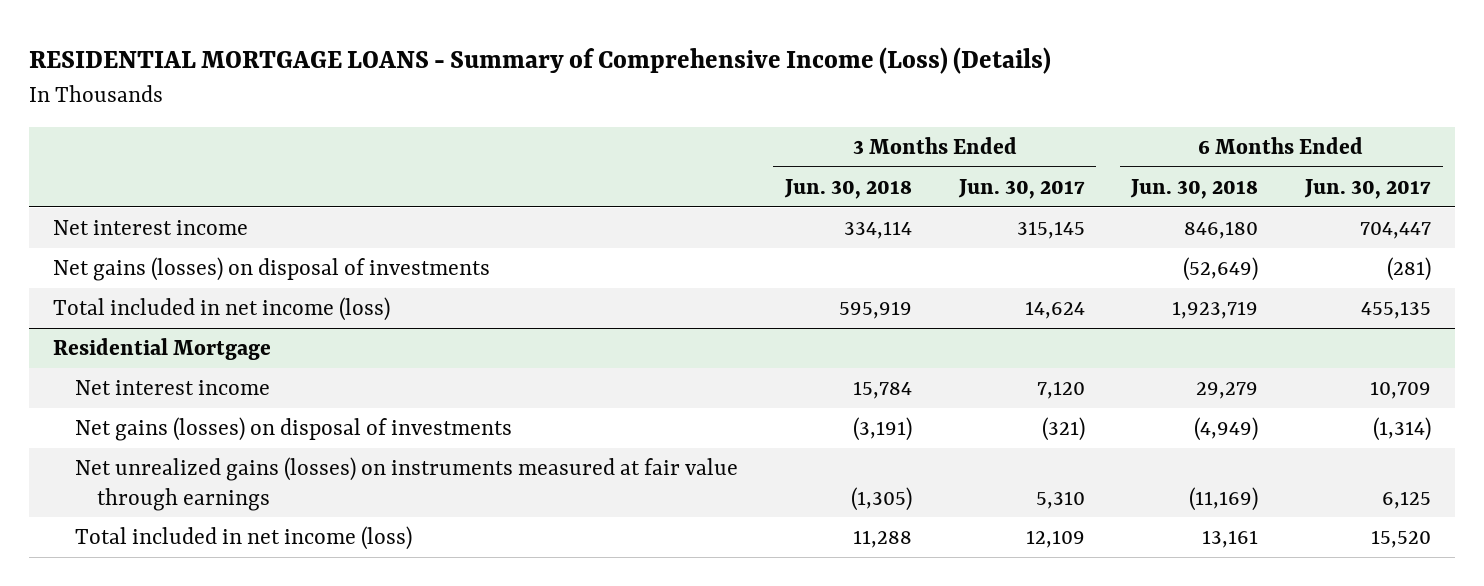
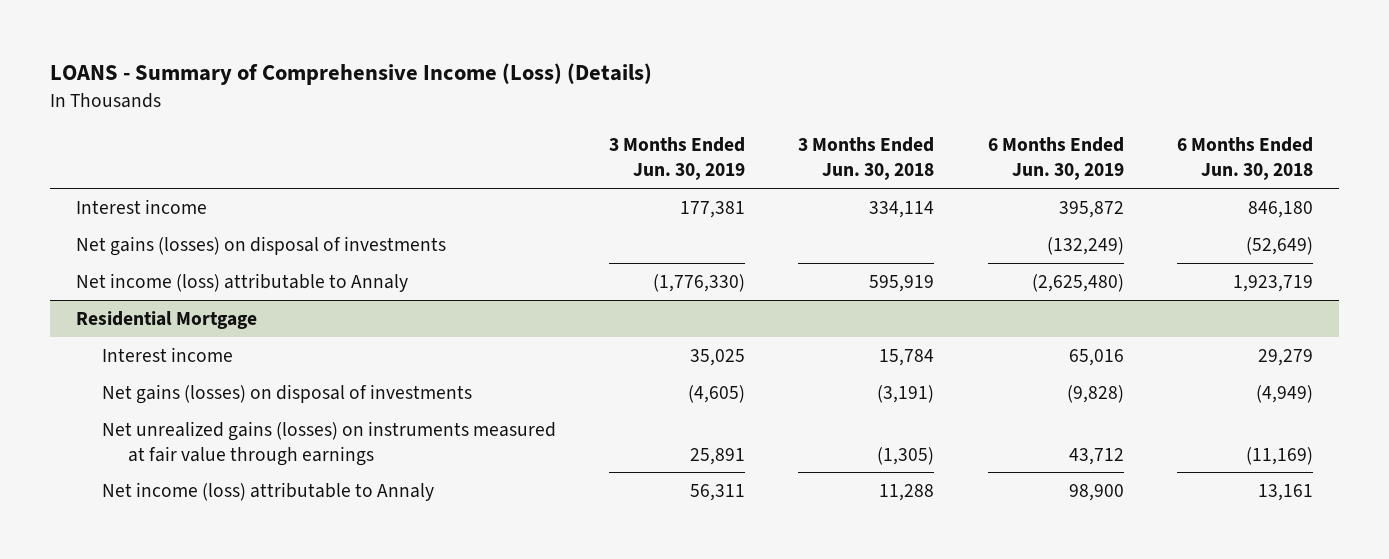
- RESIDENTIAL MORTGAGE LOANS - Summary of Comprehensive Income (Loss) (Details)
+ LOANS - Summary of Comprehensive Income (Loss) (Details)
- | 3 Months Ended Jun. 30, 2018 | 3 Months Ended Jun. 30, 2017 | 6 Months Ended Jun. 30, 2018 | 6 Months Ended Jun. 30, 2017
+ | 3 Months Ended Jun. 30, 2019 | 3 Months Ended Jun. 30, 2018 | 6 Months Ended Jun. 30, 2019 | 6 Months Ended Jun. 30, 2018
- Net interest income | 334,114 | 315,145 | 846,180 | 704,447
+ Interest income | 177,381 | 334,114 | 395,872 | 846,180
- Total included in net income (loss) | 595,919 | 14,624 | 1,923,719 | 455,135
+ Net income (loss) attributable to Annaly | (1,776,330) | 595,919 | (2,625,480) | 1,923,719
@ Residential Mortgage
- Net interest income | 15,784 | 7,120 | 29,279 | 10,709
+ Interest income | 35,025 | 15,784 | 65,016 | 29,279
- Total included in net income (loss) | 11,288 | 12,109 | 13,161 | 15,520
+ Net income (loss) attributable to Annaly | 56,311 | 11,288 | 98,900 | 13,161

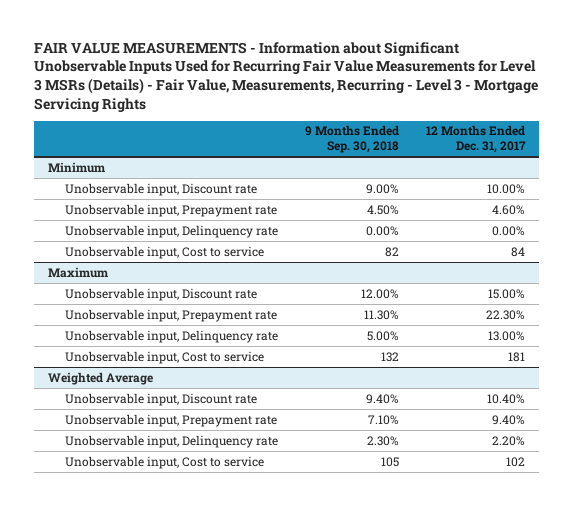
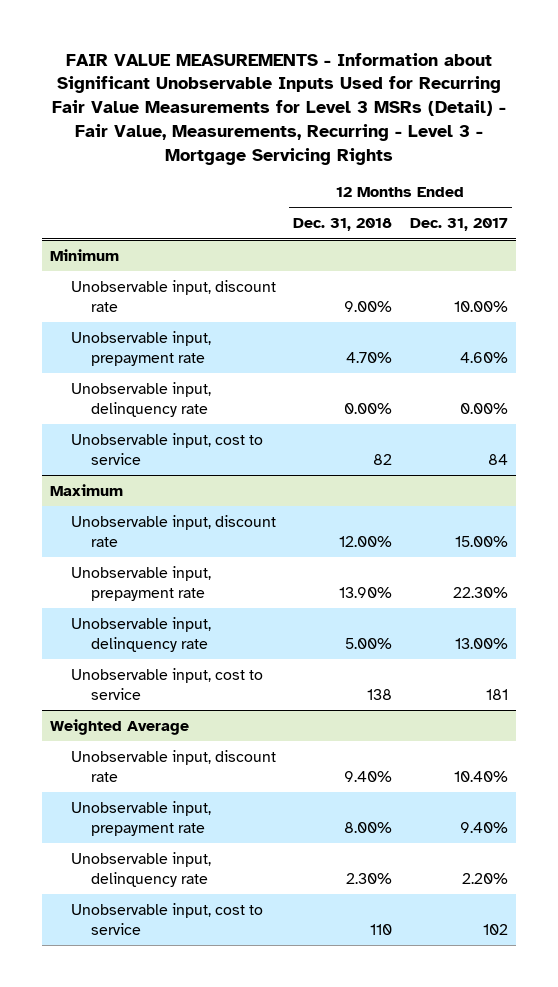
- FAIR VALUE MEASUREMENTS - Information about Significant Unobservable Inputs Used for Recurring Fair Value Measurements for Level 3 MSRs (Details) - Fair Value, Measurements, Recurring - Level 3 - Mortgage Servicing Rights
+ FAIR VALUE MEASUREMENTS - Information about Significant Unobservable Inputs Used for Recurring Fair Value Measurements for Level 3 MSRs (Detail) - Fair Value, Measurements, Recurring - Level 3 - Mortgage Servicing Rights
- | 9 Months Ended Sep. 30, 2018 | 12 Months Ended Dec. 31, 2017
+ | 12 Months Ended Dec. 31, 2018 | 12 Months Ended Dec. 31, 2017
@ Minimum
- Unobservable input, Discount rate | 9.00% | 10.00%
- Unobservable input, Prepayment rate | 4.50% | 4.60%
- Unobservable input, Delinquency rate | 0.00% | 0.00%
- Unobservable input, Cost to service | 82 | 84
+ Unobservable input, discount rate | 9.00% | 10.00%
+ Unobservable input, prepayment rate | 4.70% | 4.60%
+ Unobservable input, delinquency rate | 0.00% | 0.00%
+ Unobservable input, cost to service | 82 | 84
@ Maximum
- Unobservable input, Discount rate | 12.00% | 15.00%
- Unobservable input, Prepayment rate | 11.30% | 22.30%
- Unobservable input, Delinquency rate | 5.00% | 13.00%
- Unobservable input, Cost to service | 132 | 181
+ Unobservable input, discount rate | 12.00% | 15.00%
+ Unobservable input, prepayment rate | 13.90% | 22.30%
+ Unobservable input, delinquency rate | 5.00% | 13.00%
+ Unobservable input, cost to service | 138 | 181
@ Weighted Average
- Unobservable input, Discount rate | 9.40% | 10.40%
- Unobservable input, Prepayment rate | 7.10% | 9.40%
- Unobservable input, Delinquency rate | 2.30% | 2.20%
- Unobservable input, Cost to service | 105 | 102
+ Unobservable input, discount rate | 9.40% | 10.40%
+ Unobservable input, prepayment rate | 8.00% | 9.40%
+ Unobservable input, delinquency rate | 2.30% | 2.20%
+ Unobservable input, cost to service | 110 | 102

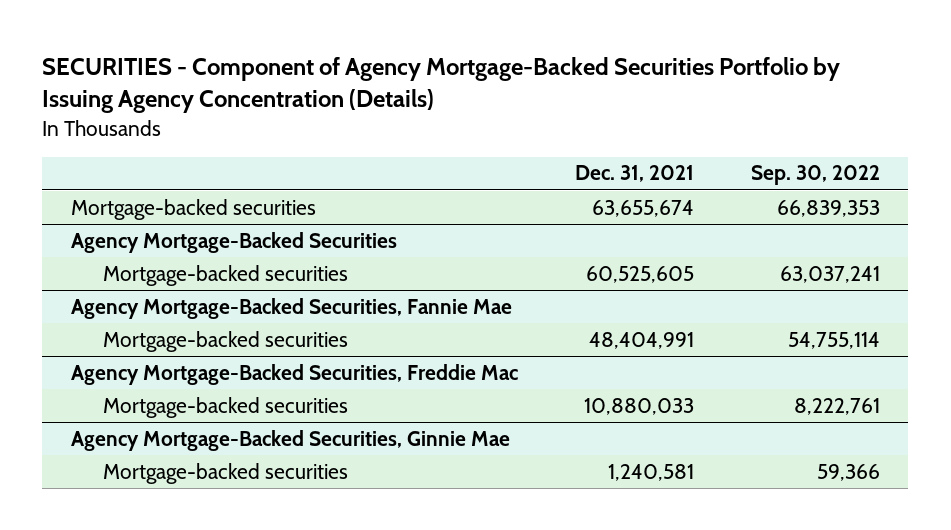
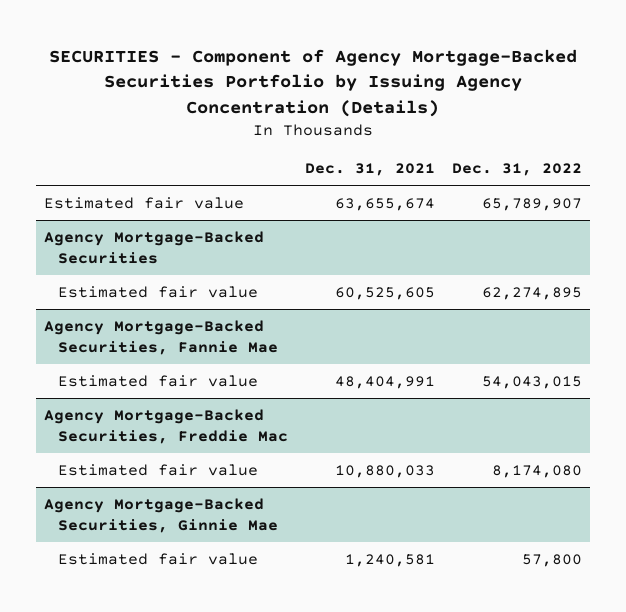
- | Dec. 31, 2021 | Sep. 30, 2022
+ | Dec. 31, 2021 | Dec. 31, 2022
- Mortgage-backed securities | 63,655,674 | 66,839,353
+ Estimated fair value | 63,655,674 | 65,789,907
@ Agency Mortgage-Backed Securities
- Mortgage-backed securities | 60,525,605 | 63,037,241
+ Estimated fair value | 60,525,605 | 62,274,895
@ Agency Mortgage-Backed Securities, Fannie Mae
- Mortgage-backed securities | 48,404,991 | 54,755,114
+ Estimated fair value | 48,404,991 | 54,043,015
@ Agency Mortgage-Backed Securities, Freddie Mac
- Mortgage-backed securities | 10,880,033 | 8,222,761
+ Estimated fair value | 10,880,033 | 8,174,080
@ Agency Mortgage-Backed Securities, Ginnie Mae
- Mortgage-backed securities | 1,240,581 | 59,366
+ Estimated fair value | 1,240,581 | 57,800

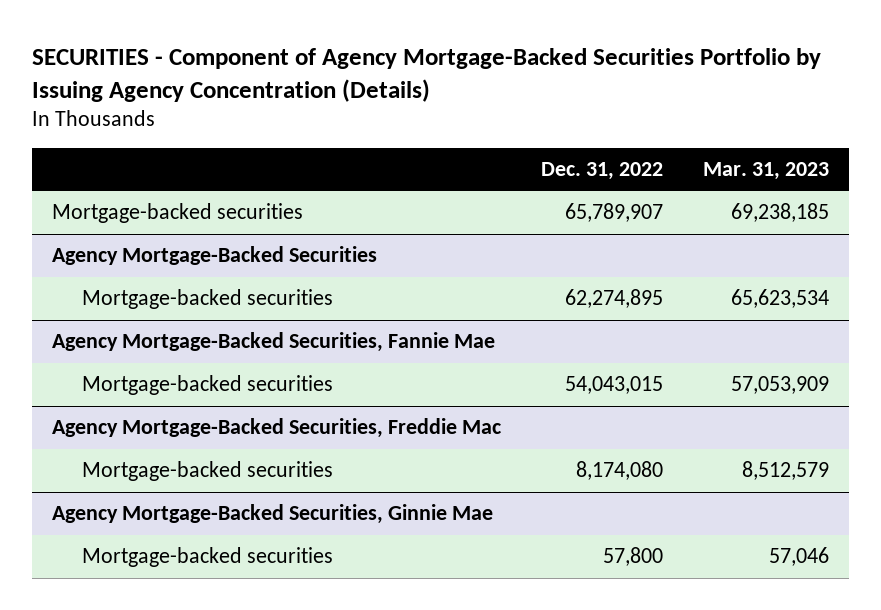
- | Dec. 31, 2021 | Dec. 31, 2022
+ | Dec. 31, 2022 | Mar. 31, 2023
- Estimated fair value | 63,655,674 | 65,789,907
+ Mortgage-backed securities | 65,789,907 | 69,238,185
@ Agency Mortgage-Backed Securities
- Estimated fair value | 60,525,605 | 62,274,895
+ Mortgage-backed securities | 62,274,895 | 65,623,534
@ Agency Mortgage-Backed Securities, Fannie Mae
- Estimated fair value | 48,404,991 | 54,043,015
+ Mortgage-backed securities | 54,043,015 | 57,053,909
@ Agency Mortgage-Backed Securities, Freddie Mac
- Estimated fair value | 10,880,033 | 8,174,080
+ Mortgage-backed securities | 8,174,080 | 8,512,579
@ Agency Mortgage-Backed Securities, Ginnie Mae
- Estimated fair value | 1,240,581 | 57,800
+ Mortgage-backed securities | 57,800 | 57,046

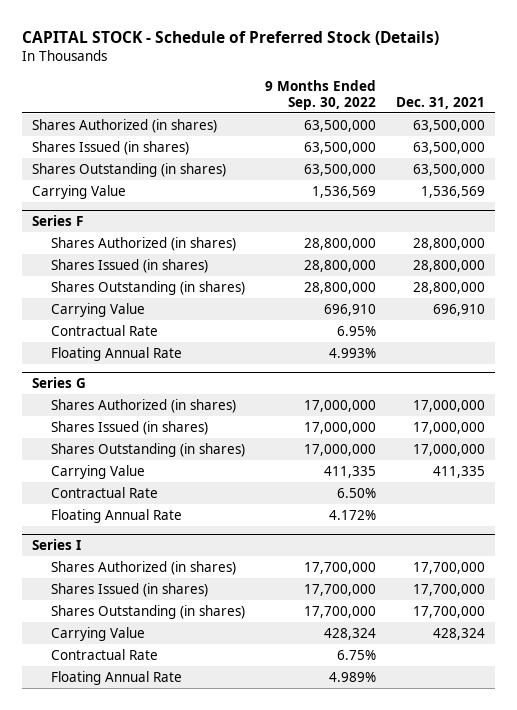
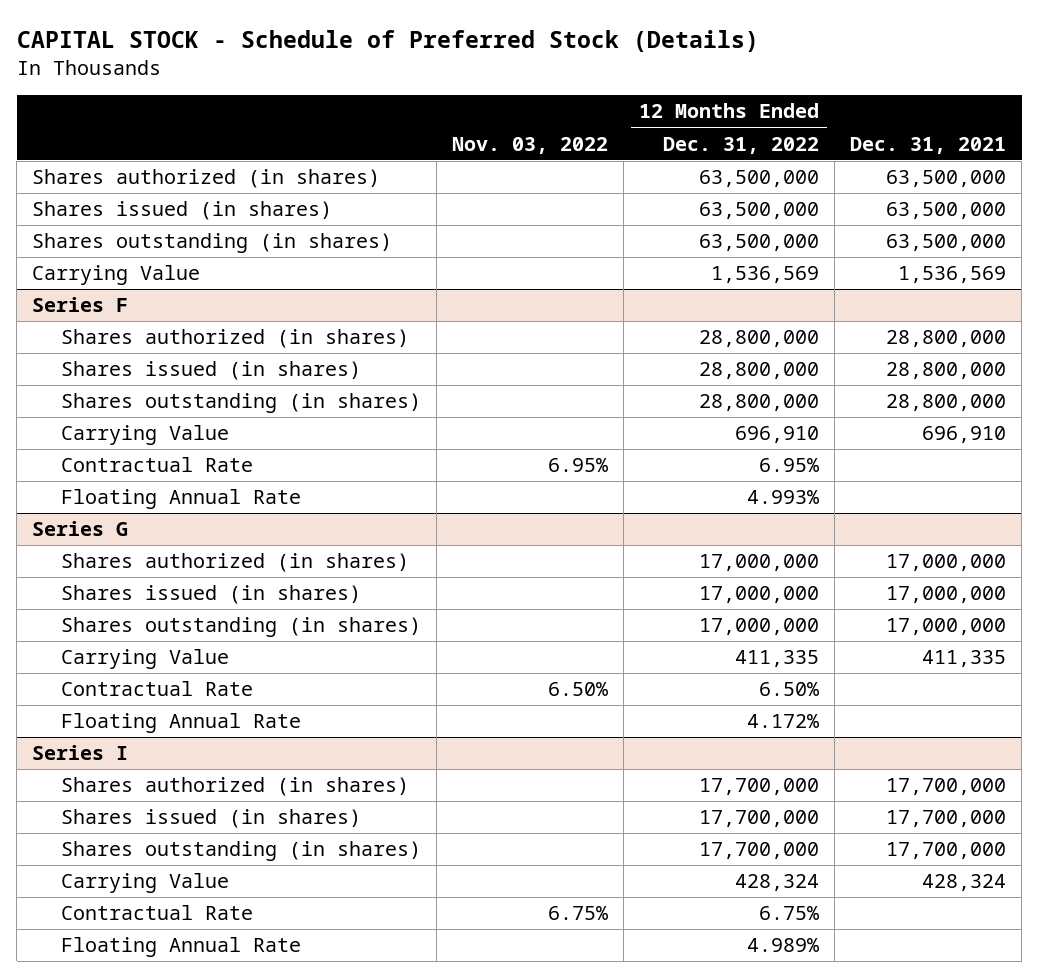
- | 9 Months Ended Sep. 30, 2022 | Dec. 31, 2021
+ | Nov. 03, 2022 | 12 Months Ended Dec. 31, 2022 | Dec. 31, 2021
- Shares Authorized (in shares) | 63,500,000 | 63,500,000
- Shares Issued (in shares) | 63,500,000 | 63,500,000
- Shares Outstanding (in shares) | 63,500,000 | 63,500,000
+ Shares authorized (in shares) | | 63,500,000 | 63,500,000
+ Shares issued (in shares) | | 63,500,000 | 63,500,000
+ Shares outstanding (in shares) | | 63,500,000 | 63,500,000
@ Series F
- Shares Authorized (in shares) | 28,800,000 | 28,800,000
- Shares Issued (in shares) | 28,800,000 | 28,800,000
- Shares Outstanding (in shares) | 28,800,000 | 28,800,000
+ Shares authorized (in shares) | | 28,800,000 | 28,800,000
+ Shares issued (in shares) | | 28,800,000 | 28,800,000
+ Shares outstanding (in shares) | | 28,800,000 | 28,800,000
@ Series G
- Shares Authorized (in shares) | 17,000,000 | 17,000,000
- Shares Issued (in shares) | 17,000,000 | 17,000,000
- Shares Outstanding (in shares) | 17,000,000 | 17,000,000
+ Shares authorized (in shares) | | 17,000,000 | 17,000,000
+ Shares issued (in shares) | | 17,000,000 | 17,000,000
+ Shares outstanding (in shares) | | 17,000,000 | 17,000,000
@ Series I
- Shares Authorized (in shares) | 17,700,000 | 17,700,000
- Shares Issued (in shares) | 17,700,000 | 17,700,000
- Shares Outstanding (in shares) | 17,700,000 | 17,700,000
+ Shares authorized (in shares) | | 17,700,000 | 17,700,000
+ Shares issued (in shares) | | 17,700,000 | 17,700,000
+ Shares outstanding (in shares) | | 17,700,000 | 17,700,000

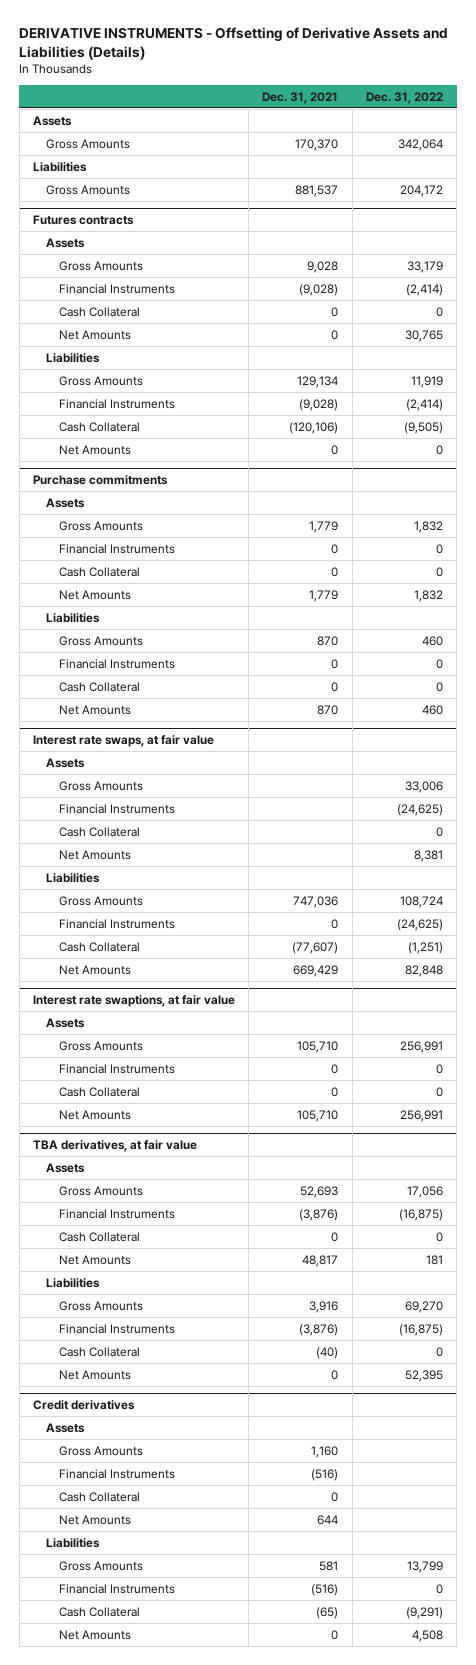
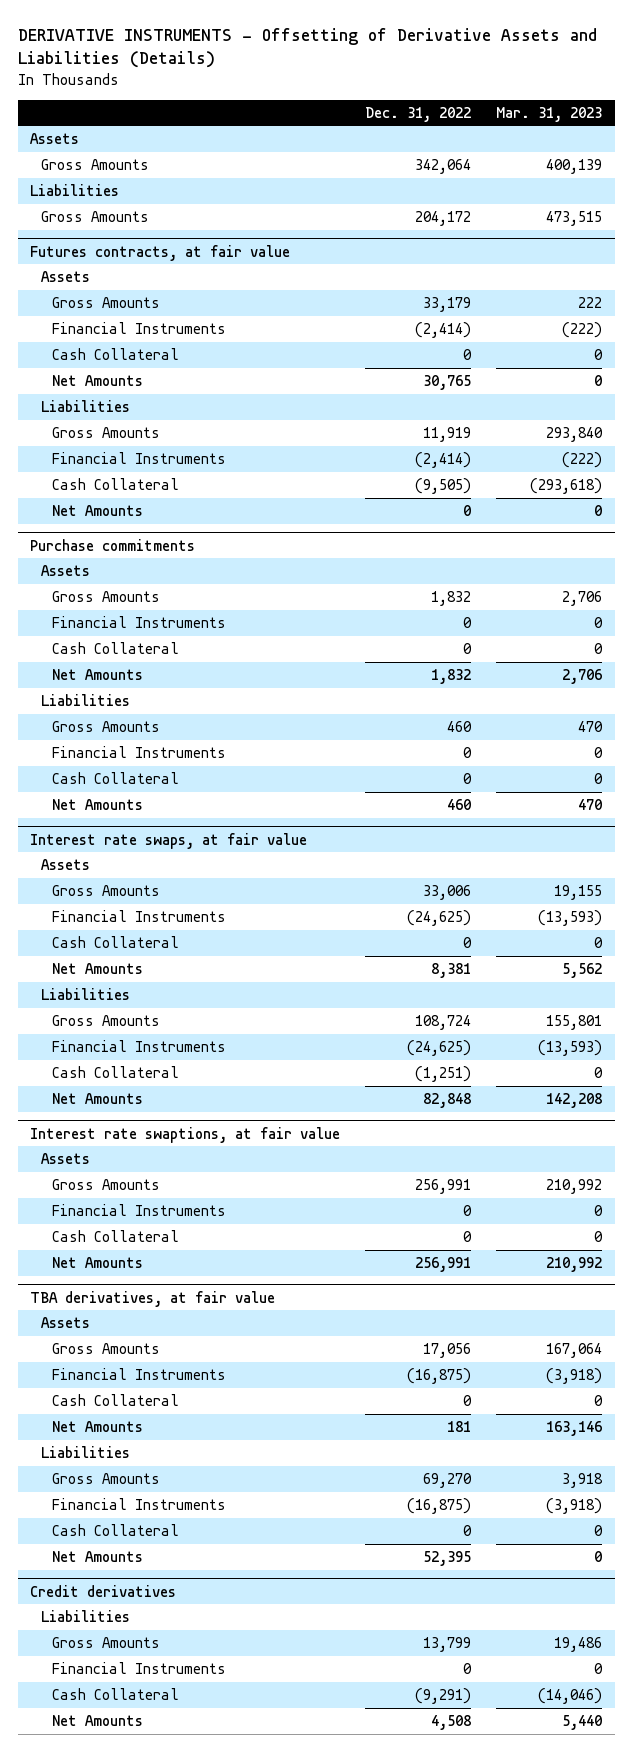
- | Dec. 31, 2021 | Dec. 31, 2022
+ | Dec. 31, 2022 | Mar. 31, 2023
- Futures contracts
+ Futures contracts, at fair value
@ Credit derivatives
- Assets
- Gross Amounts | 1,160 |
- Financial Instruments | (516) |
- Cash Collateral | 0 |
- Net Amounts | 644 |

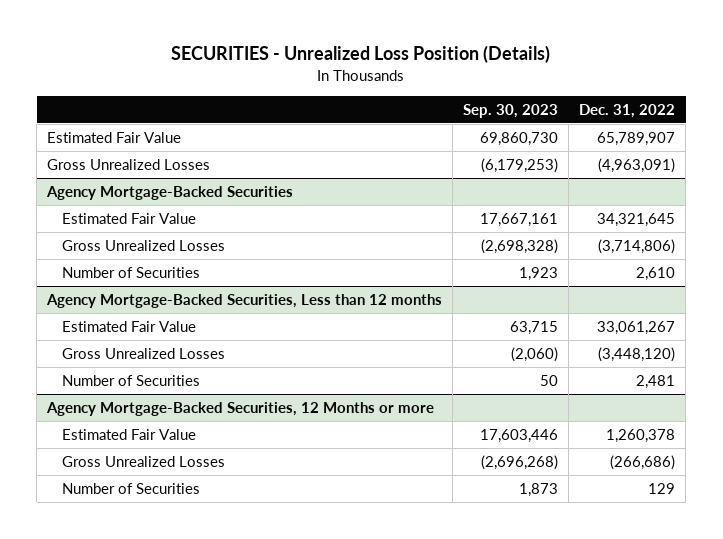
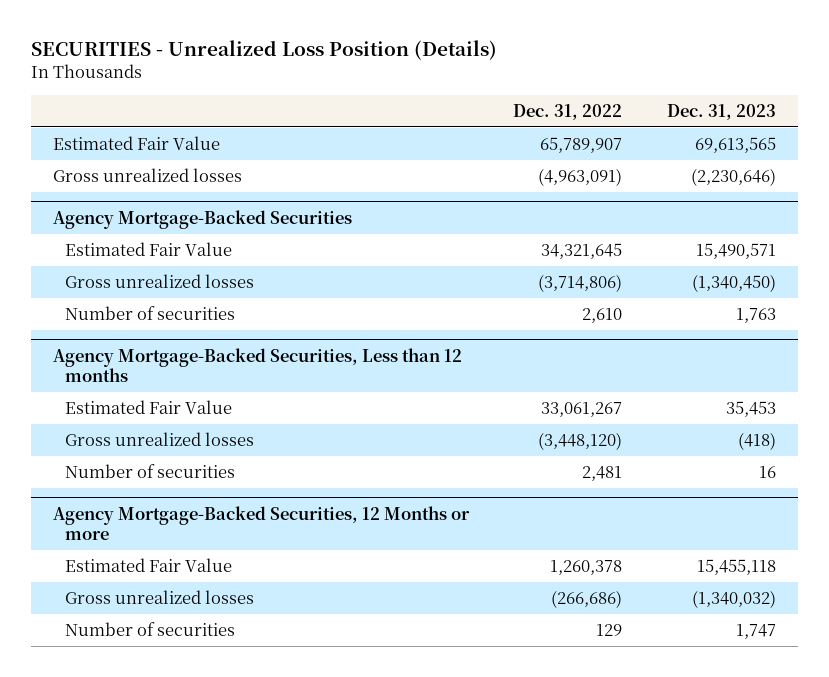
- | Sep. 30, 2023 | Dec. 31, 2022
+ | Dec. 31, 2022 | Dec. 31, 2023
- Gross Unrealized Losses | (6,179,253) | (4,963,091)
+ Gross unrealized losses | (4,963,091) | (2,230,646)
@ Agency Mortgage-Backed Securities
- Gross Unrealized Losses | (2,698,328) | (3,714,806)
- Number of Securities | 1,923 | 2,610
+ Gross unrealized losses | (3,714,806) | (1,340,450)
+ Number of securities | 2,610 | 1,763
@ Agency Mortgage-Backed Securities, Less than 12 months
- Gross Unrealized Losses | (2,060) | (3,448,120)
- Number of Securities | 50 | 2,481
+ Gross unrealized losses | (3,448,120) | (418)
+ Number of securities | 2,481 | 16
@ Agency Mortgage-Backed Securities, 12 Months or more
- Gross Unrealized Losses | (2,696,268) | (266,686)
- Number of Securities | 1,873 | 129
+ Gross unrealized losses | (266,686) | (1,340,032)
+ Number of securities | 129 | 1,747

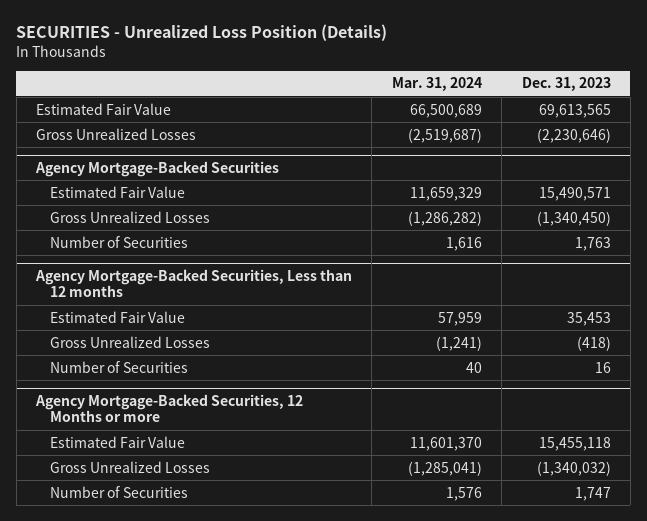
- | Dec. 31, 2022 | Dec. 31, 2023
+ | Mar. 31, 2024 | Dec. 31, 2023
- Gross unrealized losses | (4,963,091) | (2,230,646)
+ Gross Unrealized Losses | (2,519,687) | (2,230,646)
@ Agency Mortgage-Backed Securities
- Gross unrealized losses | (3,714,806) | (1,340,450)
- Number of securities | 2,610 | 1,763
+ Gross Unrealized Losses | (1,286,282) | (1,340,450)
+ Number of Securities | 1,616 | 1,763
@ Agency Mortgage-Backed Securities, Less than 12 months
- Gross unrealized losses | (3,448,120) | (418)
- Number of securities | 2,481 | 16
+ Gross Unrealized Losses | (1,241) | (418)
+ Number of Securities | 40 | 16
@ Agency Mortgage-Backed Securities, 12 Months or more
- Gross unrealized losses | (266,686) | (1,340,032)
- Number of securities | 129 | 1,747
+ Gross Unrealized Losses | (1,285,041) | (1,340,032)
+ Number of Securities | 1,576 | 1,747

